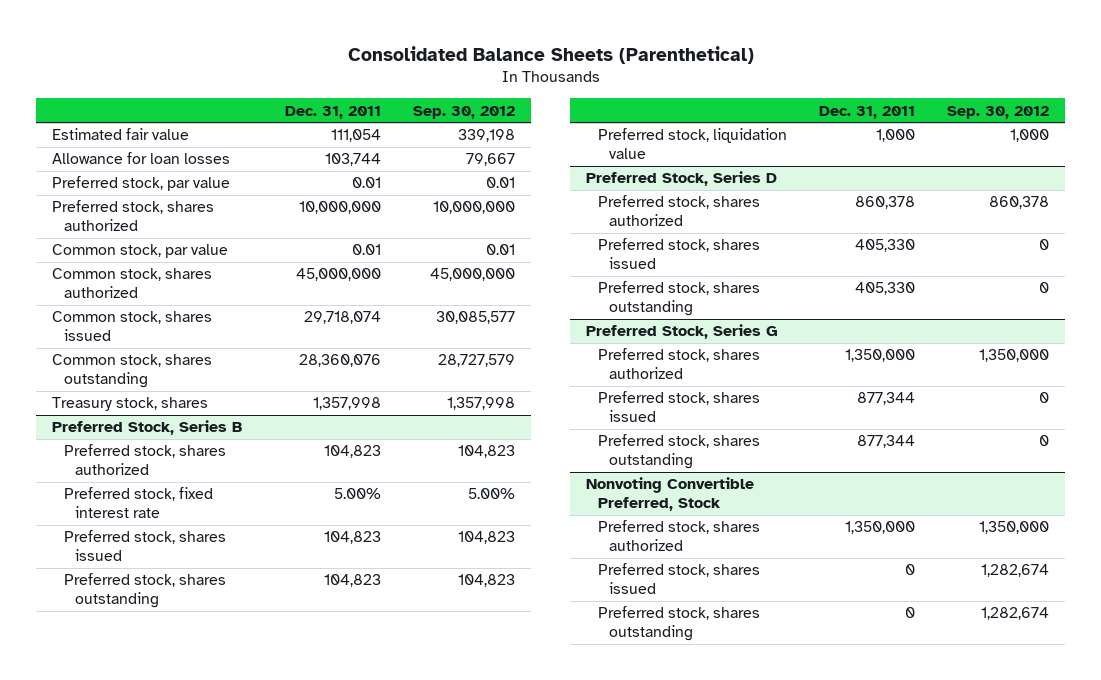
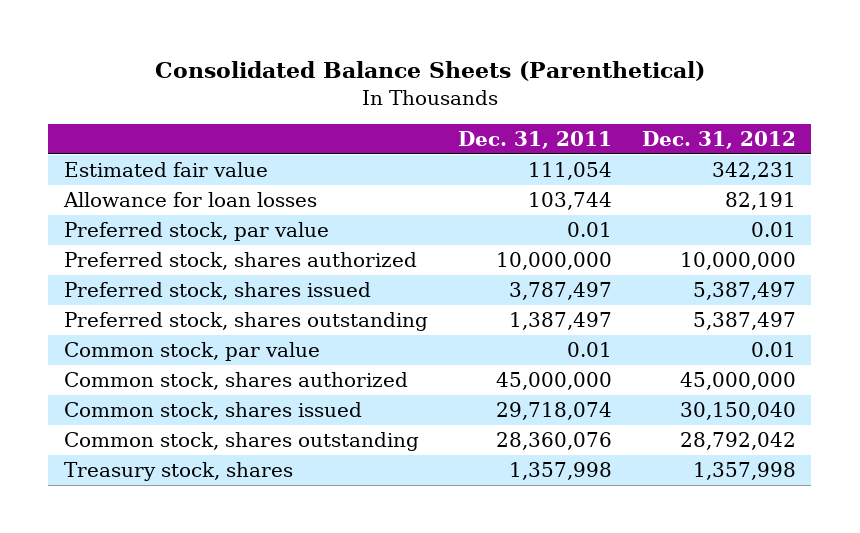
- | Dec. 31, 2011 | Sep. 30, 2012
+ | Dec. 31, 2011 | Dec. 31, 2012
+ Preferred stock, shares issued | 3,787,497 | 5,387,497
+ Preferred stock, shares outstanding | 1,387,497 | 5,387,497
- Preferred Stock, Series B
- Preferred stock, shares authorized | 104,823 | 104,823
- Preferred stock, fixed interest rate | 5.00% | 5.00%
- Preferred stock, shares issued | 104,823 | 104,823
- Preferred stock, shares outstanding | 104,823 | 104,823
- Preferred stock, liquidation value | 1,000 | 1,000
- Preferred Stock, Series D
- Preferred stock, shares authorized | 860,378 | 860,378
- Preferred stock, shares issued | 405,330 | 0
- Preferred stock, shares outstanding | 405,330 | 0
- Preferred Stock, Series G
- Preferred stock, shares authorized | 1,350,000 | 1,350,000
- Preferred stock, shares issued | 877,344 | 0
- Preferred stock, shares outstanding | 877,344 | 0
- Nonvoting Convertible Preferred, Stock
- Preferred stock, shares authorized | 1,350,000 | 1,350,000
- Preferred stock, shares issued | 0 | 1,282,674
- Preferred stock, shares outstanding | 0 | 1,282,674

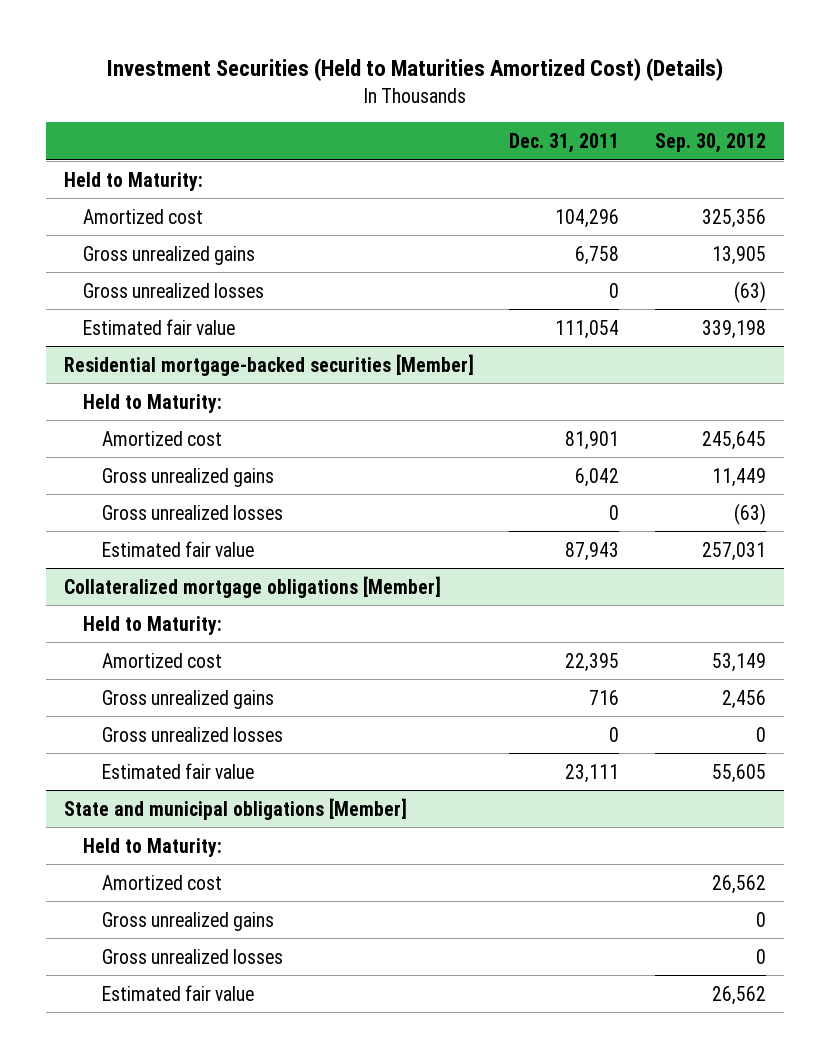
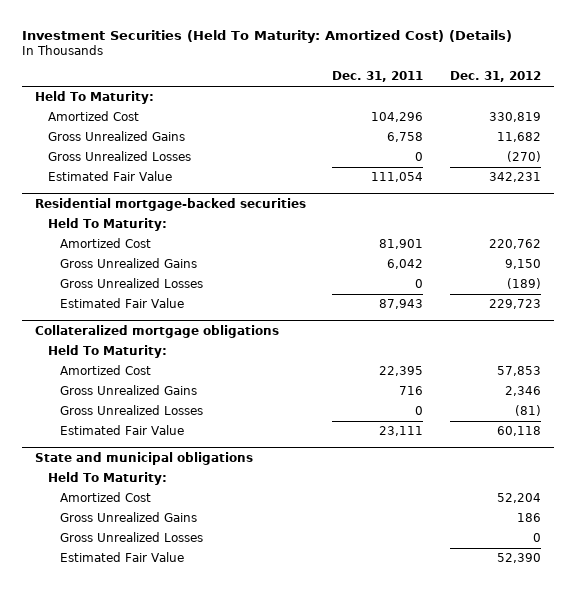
- Investment Securities (Held to Maturities Amortized Cost) (Details)
+ Investment Securities (Held To Maturity: Amortized Cost) (Details)
- | Dec. 31, 2011 | Sep. 30, 2012
+ | Dec. 31, 2011 | Dec. 31, 2012
- Held to Maturity:
- Amortized cost | 104,296 | 325,356
- Gross unrealized gains | 6,758 | 13,905
- Gross unrealized losses | 0 | (63)
- Estimated fair value | 111,054 | 339,198
- Residential mortgage-backed securities [Member]
- Held to Maturity:
- Amortized cost | 81,901 | 245,645
- Gross unrealized gains | 6,042 | 11,449
- Gross unrealized losses | 0 | (63)
- Estimated fair value | 87,943 | 257,031
- Collateralized mortgage obligations [Member]
- Held to Maturity:
- Amortized cost | 22,395 | 53,149
- Gross unrealized gains | 716 | 2,456
- Gross unrealized losses | 0 | 0
- Estimated fair value | 23,111 | 55,605
- State and municipal obligations [Member]
- Held to Maturity:
- Amortized cost | | 26,562
- Gross unrealized gains | | 0
- Gross unrealized losses | | 0
- Estimated fair value | | 26,562
+ Held To Maturity:
+ Amortized Cost | 104,296 | 330,819
+ Gross Unrealized Gains | 6,758 | 11,682
+ Gross Unrealized Losses | 0 | (270)
+ Estimated Fair Value | 111,054 | 342,231
+ Residential mortgage-backed securities
+ Held To Maturity:
+ Amortized Cost | 81,901 | 220,762
+ Gross Unrealized Gains | 6,042 | 9,150
+ Gross Unrealized Losses | 0 | (189)
+ Estimated Fair Value | 87,943 | 229,723
+ Collateralized mortgage obligations
+ Held To Maturity:
+ Amortized Cost | 22,395 | 57,853
+ Gross Unrealized Gains | 716 | 2,346
+ Gross Unrealized Losses | 0 | (81)
+ Estimated Fair Value | 23,111 | 60,118
+ State and municipal obligations
+ Held To Maturity:
+ Amortized Cost | | 52,204
+ Gross Unrealized Gains | | 186
+ Gross Unrealized Losses | | 0
+ Estimated Fair Value | | 52,390

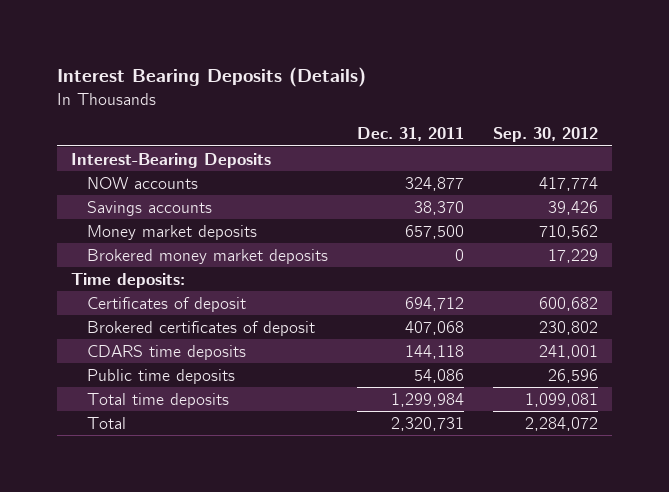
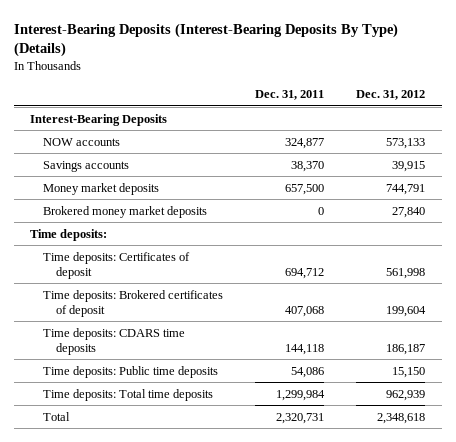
- Interest Bearing Deposits (Details)
+ Interest-Bearing Deposits (Interest-Bearing Deposits By Type) (Details)
- | Dec. 31, 2011 | Sep. 30, 2012
+ | Dec. 31, 2011 | Dec. 31, 2012
- Certificates of deposit | 694,712 | 600,682
- Brokered certificates of deposit | 407,068 | 230,802
- CDARS time deposits | 144,118 | 241,001
- Public time deposits | 54,086 | 26,596
- Total time deposits | 1,299,984 | 1,099,081
+ Time deposits: Certificates of deposit | 694,712 | 561,998
+ Time deposits: Brokered certificates of deposit | 407,068 | 199,604
+ Time deposits: CDARS time deposits | 144,118 | 186,187
+ Time deposits: Public time deposits | 54,086 | 15,150
+ Time deposits: Total time deposits | 1,299,984 | 962,939

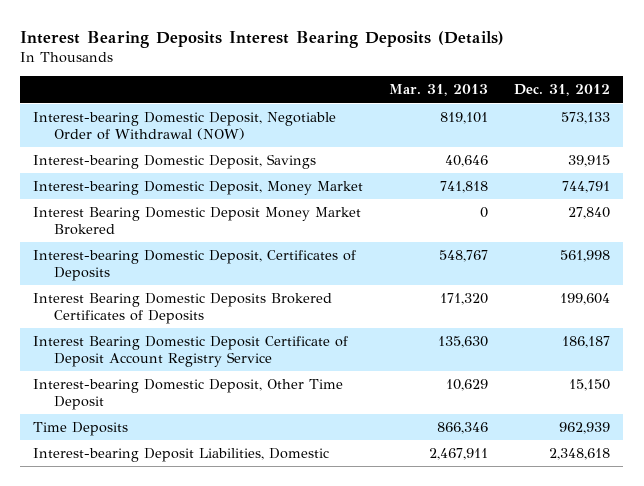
- Interest-Bearing Deposits (Interest-Bearing Deposits By Type) (Details)
+ Interest Bearing Deposits Interest Bearing Deposits (Details)
- | Dec. 31, 2011 | Dec. 31, 2012
+ | Mar. 31, 2013 | Dec. 31, 2012
- Interest-Bearing Deposits
- NOW accounts | 324,877 | 573,133
- Savings accounts | 38,370 | 39,915
- Money market deposits | 657,500 | 744,791
- Brokered money market deposits | 0 | 27,840
- Time deposits:
- Time deposits: Certificates of deposit | 694,712 | 561,998
- Time deposits: Brokered certificates of deposit | 407,068 | 199,604
- Time deposits: CDARS time deposits | 144,118 | 186,187
- Time deposits: Public time deposits | 54,086 | 15,150
- Time deposits: Total time deposits | 1,299,984 | 962,939
- Total | 2,320,731 | 2,348,618
+ Interest-bearing Domestic Deposit, Negotiable Order of Withdrawal (NOW) | 819,101 | 573,133
+ Interest-bearing Domestic Deposit, Savings | 40,646 | 39,915
+ Interest-bearing Domestic Deposit, Money Market | 741,818 | 744,791
+ Interest Bearing Domestic Deposit Money Market Brokered | 0 | 27,840
+ Interest-bearing Domestic Deposit, Certificates of Deposits | 548,767 | 561,998
+ Interest Bearing Domestic Deposits Brokered Certificates of Deposits | 171,320 | 199,604
+ Interest Bearing Domestic Deposit Certificate of Deposit Account Registry Service | 135,630 | 186,187
+ Interest-bearing Domestic Deposit, Other Time Deposit | 10,629 | 15,150
+ Time Deposits | 866,346 | 962,939
+ Interest-bearing Deposit Liabilities, Domestic | 2,467,911 | 2,348,618

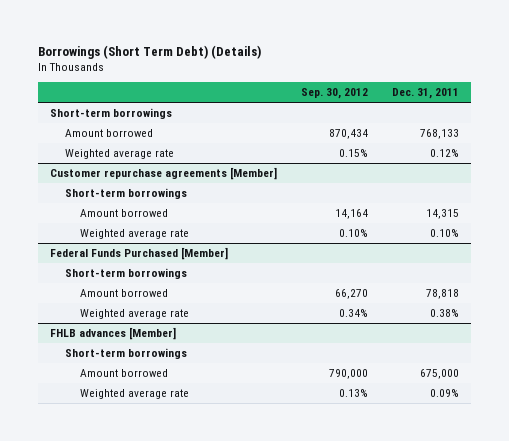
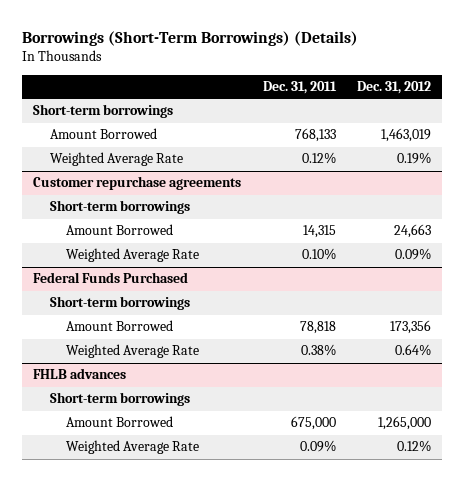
- Borrowings (Short Term Debt) (Details)
+ Borrowings (Short-Term Borrowings) (Details)
- | Sep. 30, 2012 | Dec. 31, 2011
+ | Dec. 31, 2011 | Dec. 31, 2012
- Amount borrowed | 870,434 | 768,133
- Weighted average rate | 0.15% | 0.12%
- Customer repurchase agreements [Member]
+ Amount Borrowed | 768,133 | 1,463,019
+ Weighted Average Rate | 0.12% | 0.19%
+ Customer repurchase agreements
- Amount borrowed | 14,164 | 14,315
- Weighted average rate | 0.10% | 0.10%
- Federal Funds Purchased [Member]
+ Amount Borrowed | 14,315 | 24,663
+ Weighted Average Rate | 0.10% | 0.09%
+ Federal Funds Purchased
- Amount borrowed | 66,270 | 78,818
- Weighted average rate | 0.34% | 0.38%
- FHLB advances [Member]
+ Amount Borrowed | 78,818 | 173,356
+ Weighted Average Rate | 0.38% | 0.64%
+ FHLB advances
- Amount borrowed | 790,000 | 675,000
- Weighted average rate | 0.13% | 0.09%
+ Amount Borrowed | 675,000 | 1,265,000
+ Weighted Average Rate | 0.09% | 0.12%

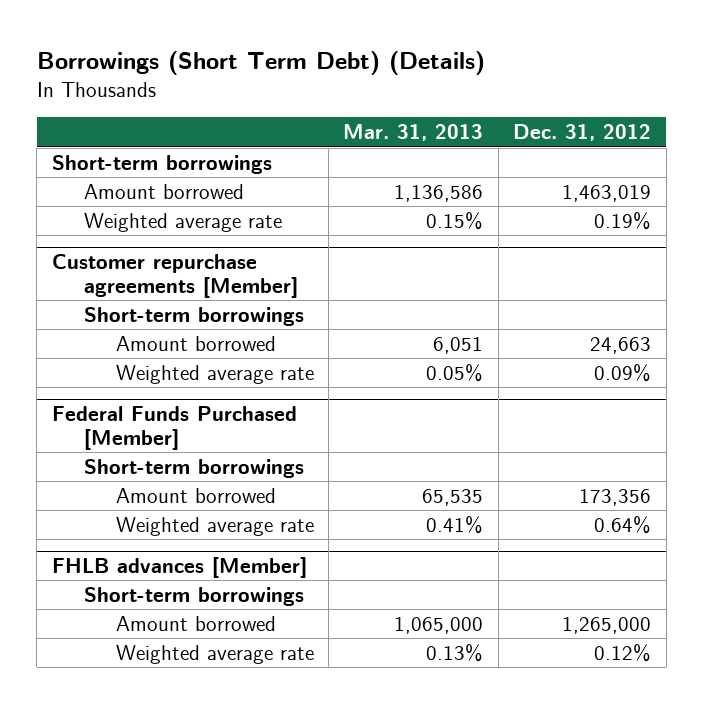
- Borrowings (Short-Term Borrowings) (Details)
+ Borrowings (Short Term Debt) (Details)
- | Dec. 31, 2011 | Dec. 31, 2012
+ | Mar. 31, 2013 | Dec. 31, 2012
- Amount Borrowed | 768,133 | 1,463,019
- Weighted Average Rate | 0.12% | 0.19%
- Customer repurchase agreements
+ Amount borrowed | 1,136,586 | 1,463,019
+ Weighted average rate | 0.15% | 0.19%
+ Customer repurchase agreements [Member]
- Amount Borrowed | 14,315 | 24,663
- Weighted Average Rate | 0.10% | 0.09%
- Federal Funds Purchased
+ Amount borrowed | 6,051 | 24,663
+ Weighted average rate | 0.05% | 0.09%
+ Federal Funds Purchased [Member]
- Amount Borrowed | 78,818 | 173,356
- Weighted Average Rate | 0.38% | 0.64%
- FHLB advances
+ Amount borrowed | 65,535 | 173,356
+ Weighted average rate | 0.41% | 0.64%
+ FHLB advances [Member]
- Amount Borrowed | 675,000 | 1,265,000
- Weighted Average Rate | 0.09% | 0.12%
+ Amount borrowed | 1,065,000 | 1,265,000
+ Weighted average rate | 0.13% | 0.12%

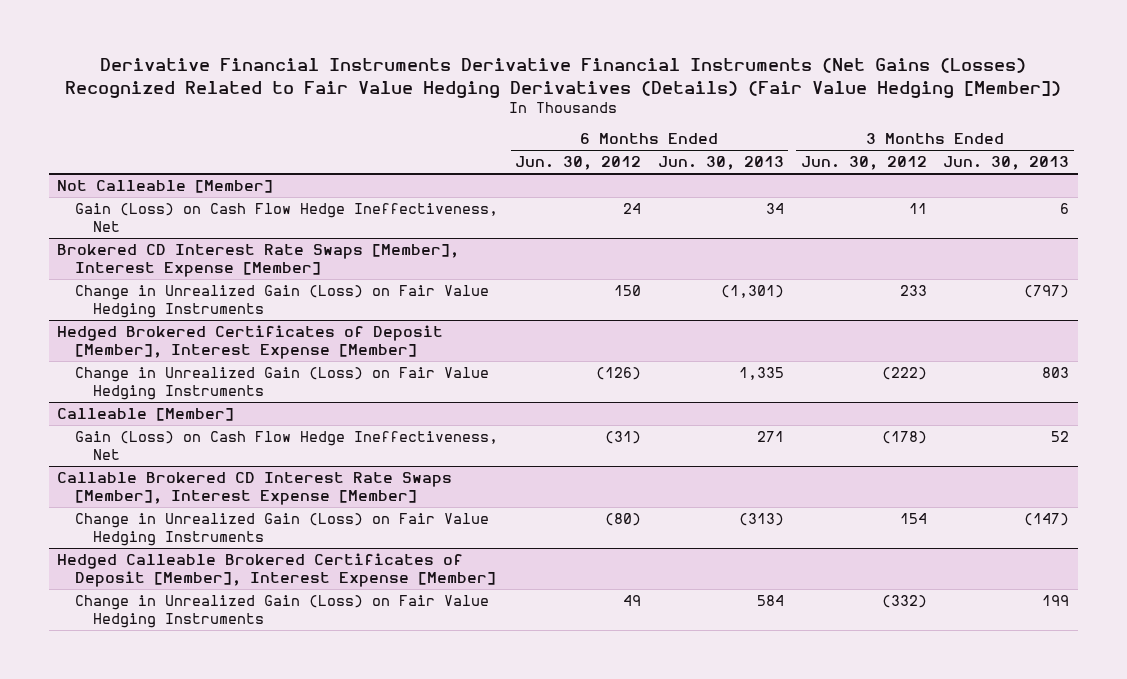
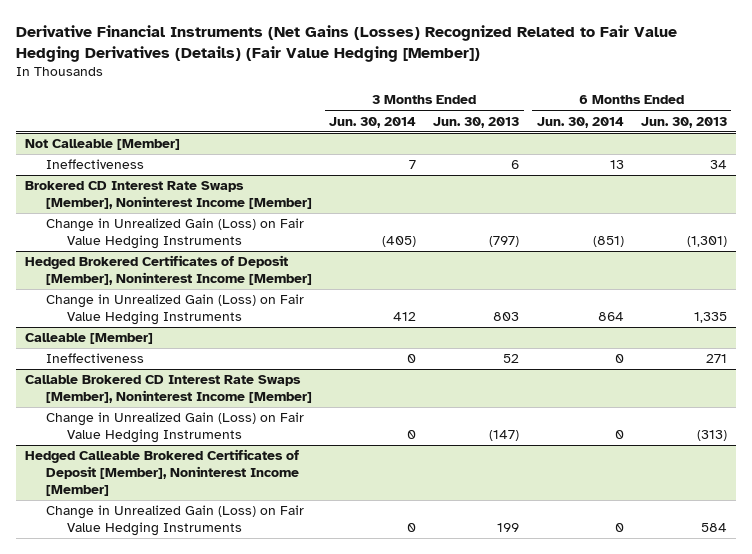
- Derivative Financial Instruments Derivative Financial Instruments (Net Gains (Losses) Recognized Related to Fair Value Hedging Derivatives (Details) (Fair Value Hedging [Member])
+ Derivative Financial Instruments (Net Gains (Losses) Recognized Related to Fair Value Hedging Derivatives (Details) (Fair Value Hedging [Member])
- | 6 Months Ended Jun. 30, 2012 | 6 Months Ended Jun. 30, 2013 | 3 Months Ended Jun. 30, 2012 | 3 Months Ended Jun. 30, 2013
+ | 3 Months Ended Jun. 30, 2014 | 3 Months Ended Jun. 30, 2013 | 6 Months Ended Jun. 30, 2014 | 6 Months Ended Jun. 30, 2013
@ Not Calleable [Member]
- Gain (Loss) on Cash Flow Hedge Ineffectiveness, Net | 24 | 34 | 11 | 6
- Brokered CD Interest Rate Swaps [Member], Interest Expense [Member]
@ Not Calleable [Member]
+ Ineffectiveness | 7 | 6 | 13 | 34
+ Brokered CD Interest Rate Swaps [Member], Noninterest Income [Member]
- Hedged Brokered Certificates of Deposit [Member], Interest Expense [Member]
+ Hedged Brokered Certificates of Deposit [Member], Noninterest Income [Member]
@ Calleable [Member]
- Gain (Loss) on Cash Flow Hedge Ineffectiveness, Net | (31) | 271 | (178) | 52
- Callable Brokered CD Interest Rate Swaps [Member], Interest Expense [Member]
@ Calleable [Member]
+ Ineffectiveness | 0 | 52 | 0 | 271
+ Callable Brokered CD Interest Rate Swaps [Member], Noninterest Income [Member]
- Hedged Calleable Brokered Certificates of Deposit [Member], Interest Expense [Member]
+ Hedged Calleable Brokered Certificates of Deposit [Member], Noninterest Income [Member]

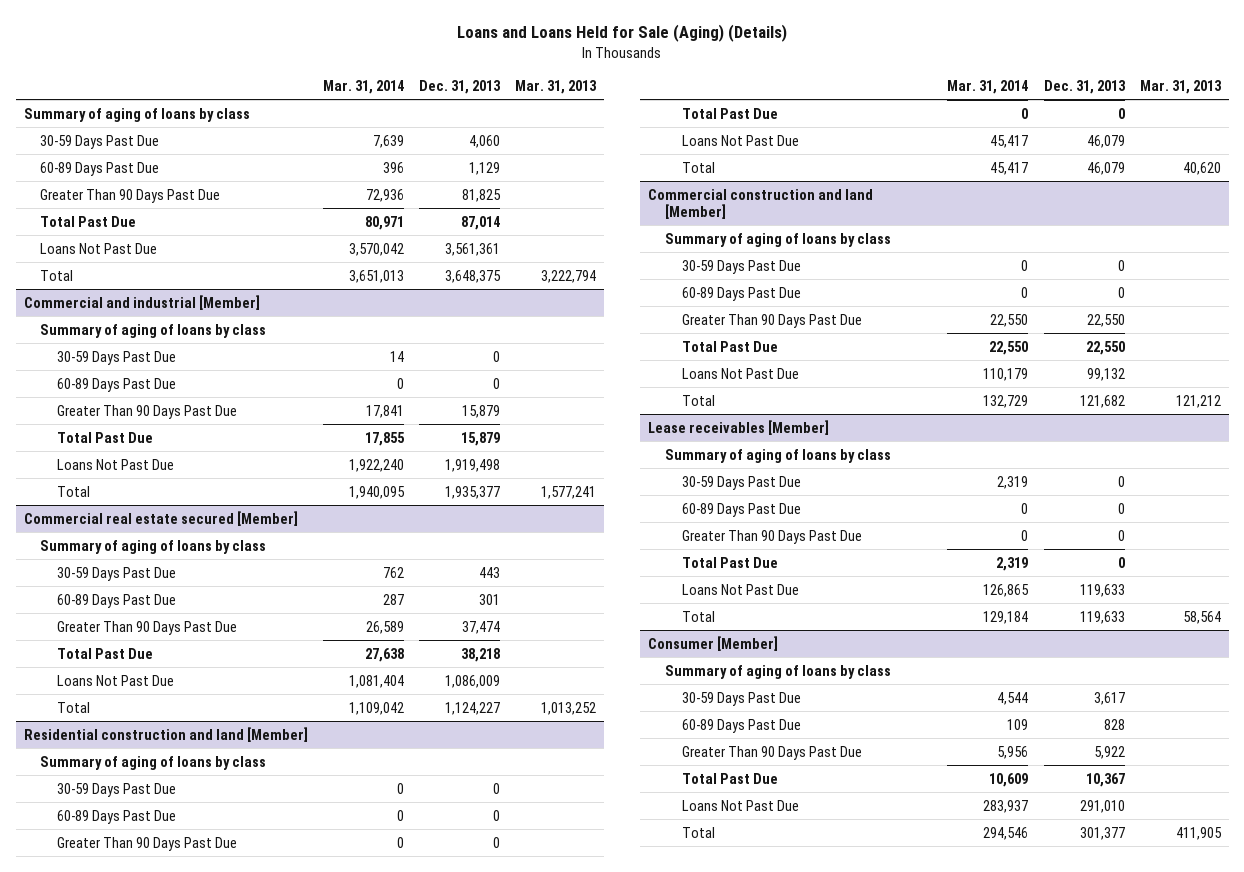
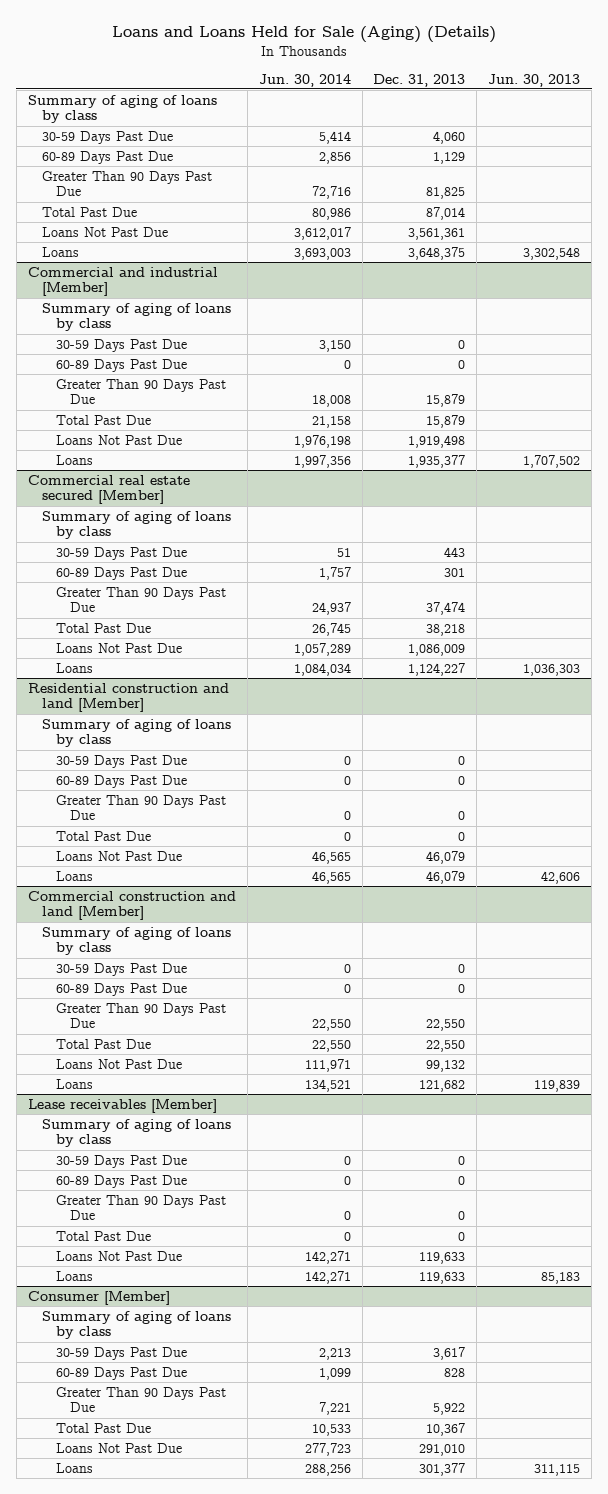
- | Mar. 31, 2014 | Dec. 31, 2013 | Mar. 31, 2013
+ | Jun. 30, 2014 | Dec. 31, 2013 | Jun. 30, 2013
- Total | 3,651,013 | 3,648,375 | 3,222,794
+ Loans | 3,693,003 | 3,648,375 | 3,302,548
@ Commercial and industrial [Member]
- Total | 1,940,095 | 1,935,377 | 1,577,241
+ Loans | 1,997,356 | 1,935,377 | 1,707,502
@ Commercial real estate secured [Member]
- Total | 1,109,042 | 1,124,227 | 1,013,252
+ Loans | 1,084,034 | 1,124,227 | 1,036,303
@ Residential construction and land [Member]
- Total | 45,417 | 46,079 | 40,620
+ Loans | 46,565 | 46,079 | 42,606
@ Commercial construction and land [Member]
- Total | 132,729 | 121,682 | 121,212
+ Loans | 134,521 | 121,682 | 119,839
@ Lease receivables [Member]
- Total | 129,184 | 119,633 | 58,564
+ Loans | 142,271 | 119,633 | 85,183
@ Consumer [Member]
- Total | 294,546 | 301,377 | 411,905
+ Loans | 288,256 | 301,377 | 311,115

